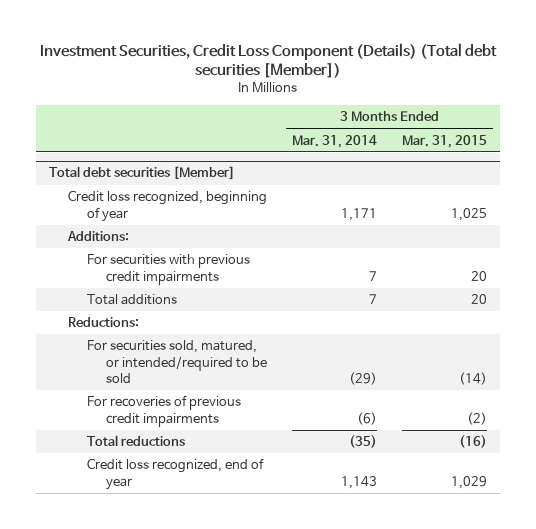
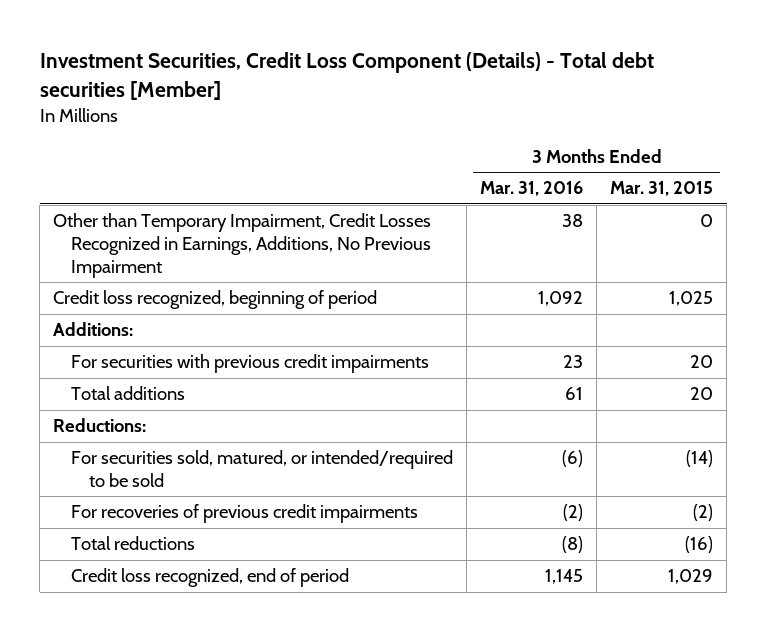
- Investment Securities, Credit Loss Component (Details) (Total debt securities [Member])
+ Investment Securities, Credit Loss Component (Details) - Total debt securities [Member]
- | 3 Months Ended Mar. 31, 2014 | 3 Months Ended Mar. 31, 2015
+ | 3 Months Ended Mar. 31, 2016 | 3 Months Ended Mar. 31, 2015
- Total debt securities [Member]
- Credit loss recognized, beginning of year | 1,171 | 1,025
+ Other than Temporary Impairment, Credit Losses Recognized in Earnings, Additions, No Previous Impairment | 38 | 0
+ Credit loss recognized, beginning of period | 1,092 | 1,025
- Credit loss recognized, end of year | 1,143 | 1,029
+ Credit loss recognized, end of period | 1,145 | 1,029

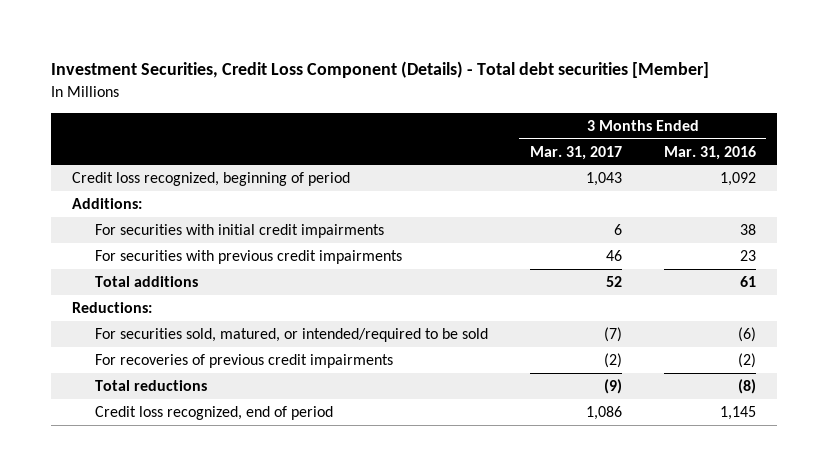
- | 3 Months Ended Mar. 31, 2016 | 3 Months Ended Mar. 31, 2015
+ | 3 Months Ended Mar. 31, 2017 | 3 Months Ended Mar. 31, 2016
- Other than Temporary Impairment, Credit Losses Recognized in Earnings, Additions, No Previous Impairment | 38 | 0
+ For securities with initial credit impairments | 6 | 38

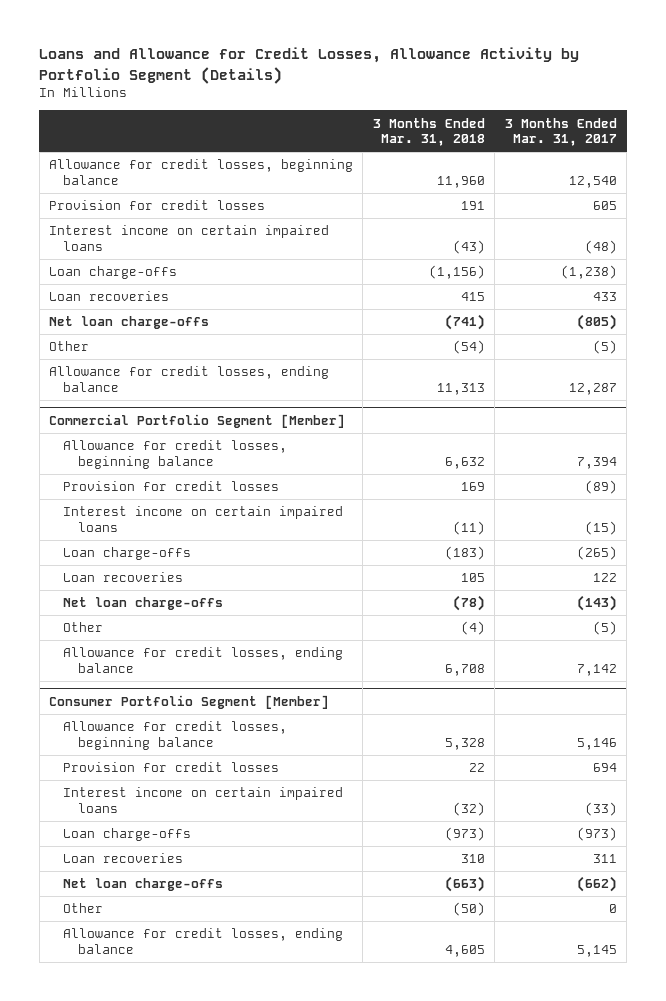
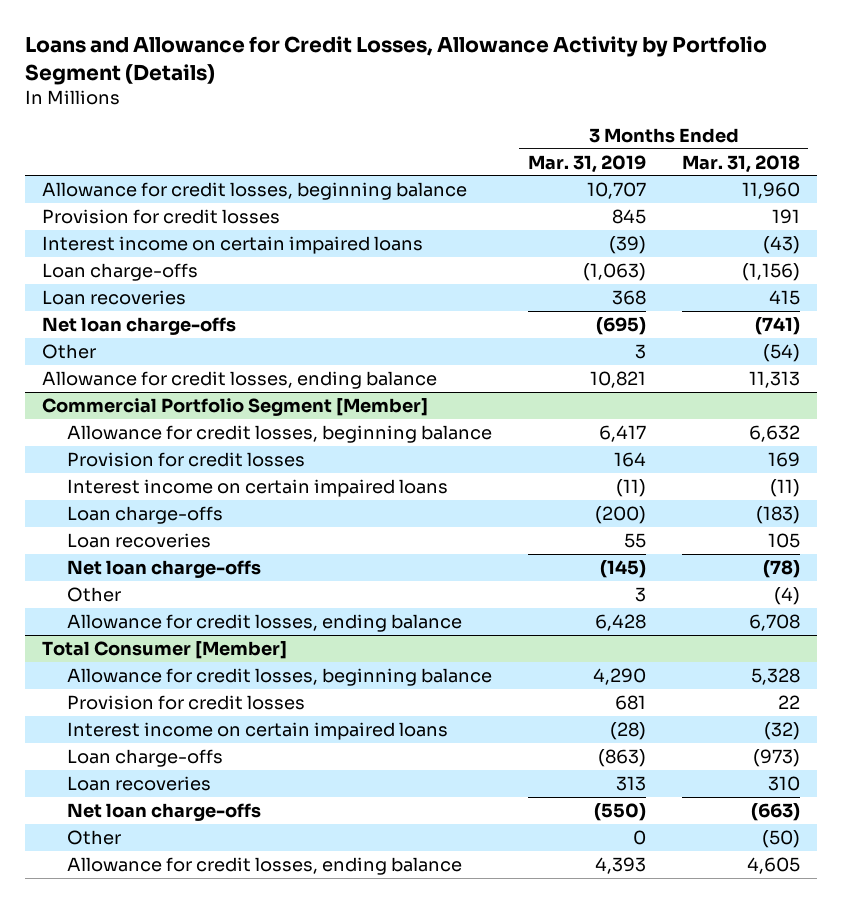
- | 3 Months Ended Mar. 31, 2018 | 3 Months Ended Mar. 31, 2017
+ | 3 Months Ended Mar. 31, 2019 | 3 Months Ended Mar. 31, 2018
- Consumer Portfolio Segment [Member]
+ Total Consumer [Member]

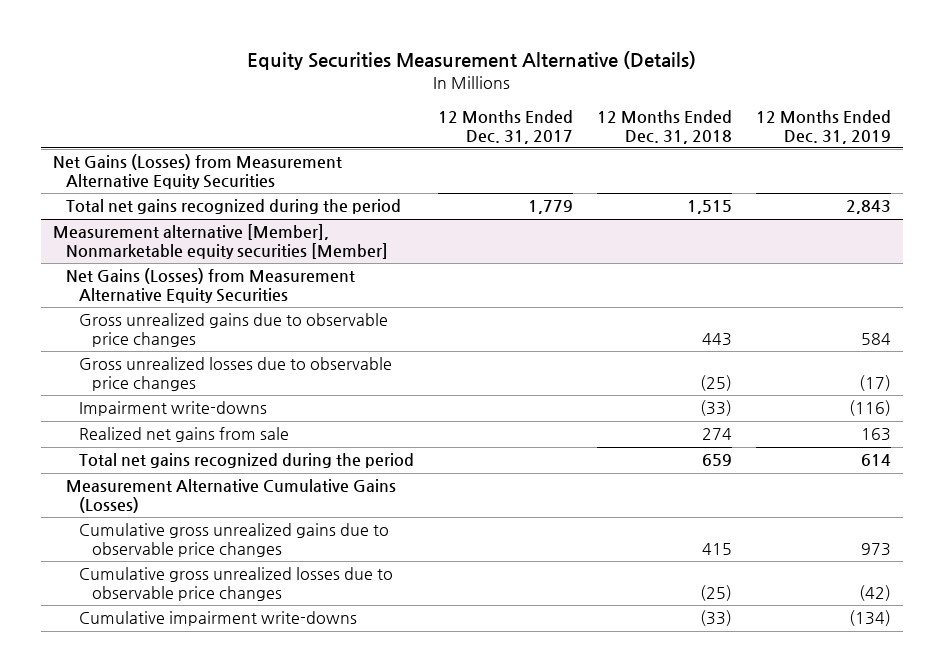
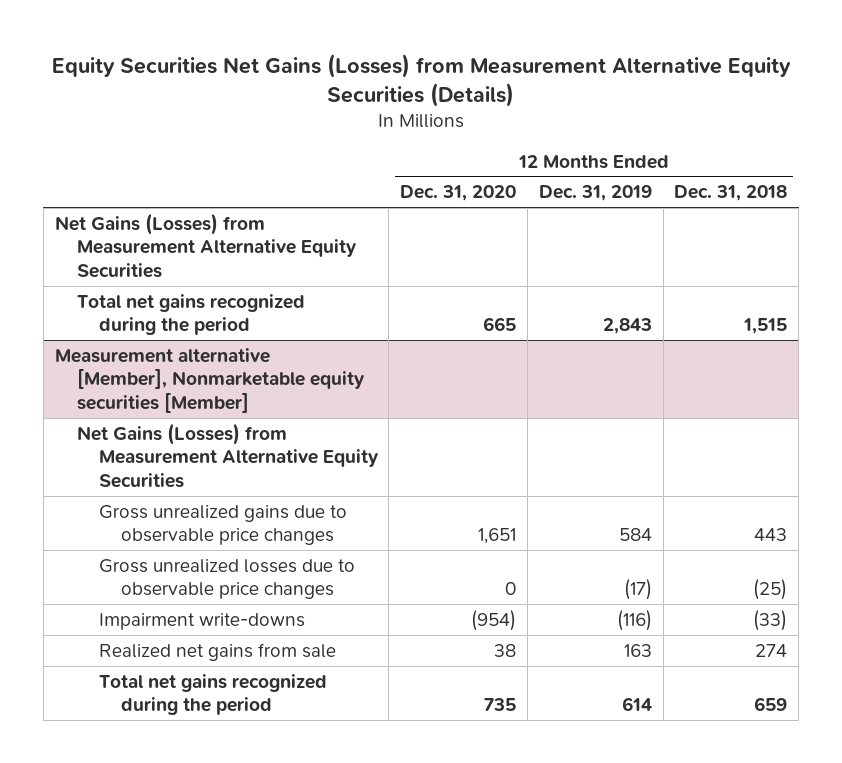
- Equity Securities Measurement Alternative (Details)
+ Equity Securities Net Gains (Losses) from Measurement Alternative Equity Securities (Details)
- | 12 Months Ended Dec. 31, 2017 | 12 Months Ended Dec. 31, 2018 | 12 Months Ended Dec. 31, 2019
+ | 12 Months Ended Dec. 31, 2020 | 12 Months Ended Dec. 31, 2019 | 12 Months Ended Dec. 31, 2018
@ Measurement alternative [Member], Nonmarketable equity securities [Member]
- Measurement Alternative Cumulative Gains (Losses)
- Cumulative gross unrealized gains due to observable price changes | | 415 | 973
- Cumulative gross unrealized losses due to observable price changes | | (25) | (42)
- Cumulative impairment write-downs | | (33) | (134)

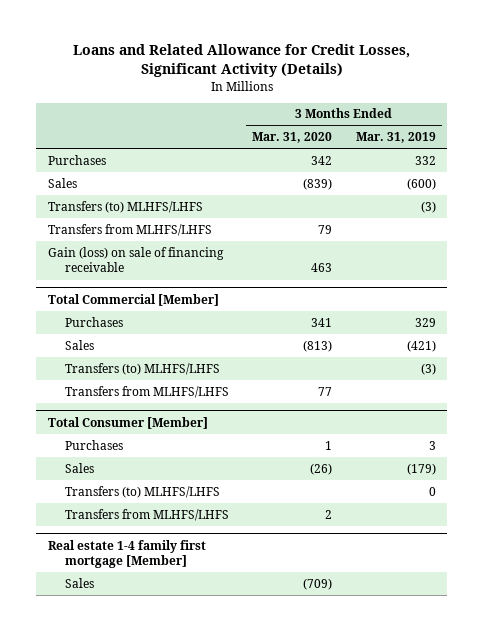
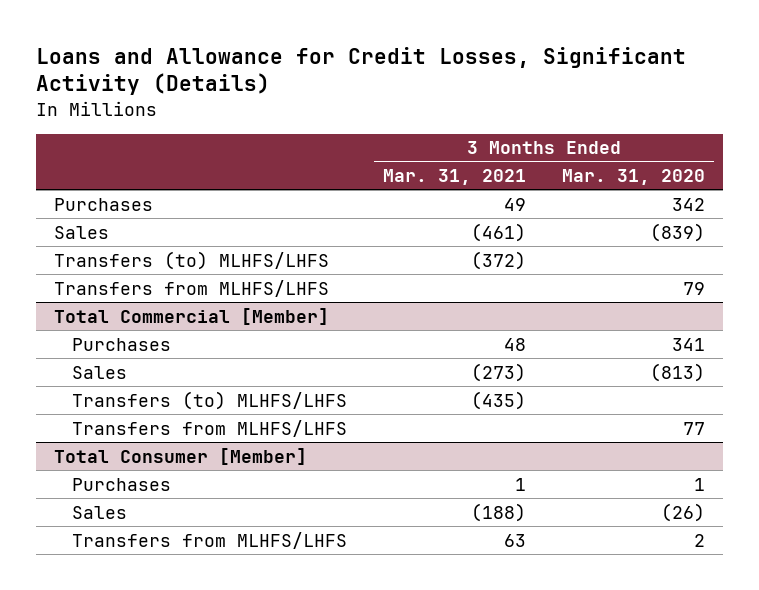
- Loans and Related Allowance for Credit Losses, Significant Activity (Details)
+ Loans and Allowance for Credit Losses, Significant Activity (Details)
- | 3 Months Ended Mar. 31, 2020 | 3 Months Ended Mar. 31, 2019
+ | 3 Months Ended Mar. 31, 2021 | 3 Months Ended Mar. 31, 2020
- Gain (loss) on sale of financing receivable | 463 |
@ Total Consumer [Member]
- Transfers (to) MLHFS/LHFS | | 0
- Real estate 1-4 family first mortgage [Member]
- Sales | (709) |

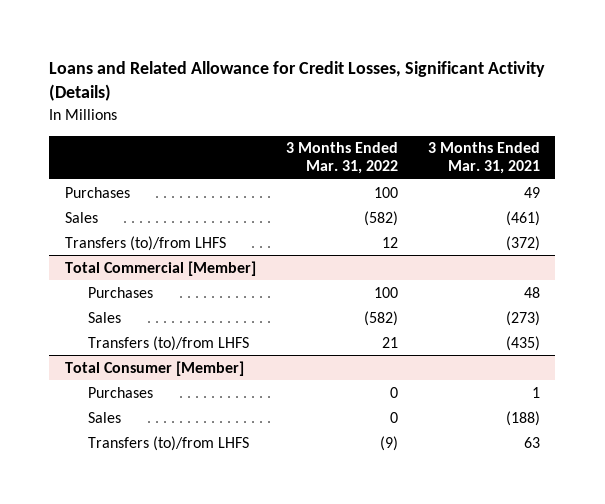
- Loans and Allowance for Credit Losses, Significant Activity (Details)
+ Loans and Related Allowance for Credit Losses, Significant Activity (Details)
- | 3 Months Ended Mar. 31, 2021 | 3 Months Ended Mar. 31, 2020
+ | 3 Months Ended Mar. 31, 2022 | 3 Months Ended Mar. 31, 2021
- Transfers (to) MLHFS/LHFS | (372) |
- Transfers from MLHFS/LHFS | | 79
+ Transfers (to)/from LHFS | 12 | (372)
@ Total Commercial [Member]
- Transfers (to) MLHFS/LHFS | (435) |
- Transfers from MLHFS/LHFS | | 77
+ Transfers (to)/from LHFS | 21 | (435)
@ Total Consumer [Member]
- Transfers from MLHFS/LHFS | 63 | 2
+ Transfers (to)/from LHFS | (9) | 63

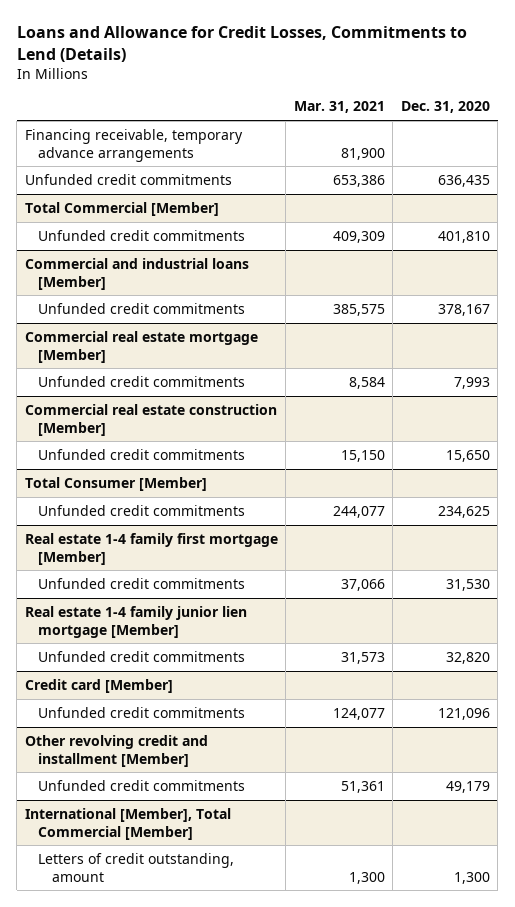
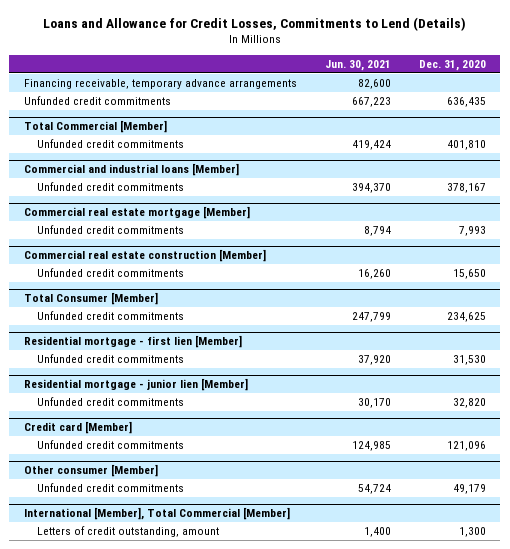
- | Mar. 31, 2021 | Dec. 31, 2020
+ | Jun. 30, 2021 | Dec. 31, 2020
- Real estate 1-4 family first mortgage [Member]
+ Residential mortgage - first lien [Member]
- Real estate 1-4 family junior lien mortgage [Member]
+ Residential mortgage - junior lien [Member]
- Other revolving credit and installment [Member]
+ Other consumer [Member]

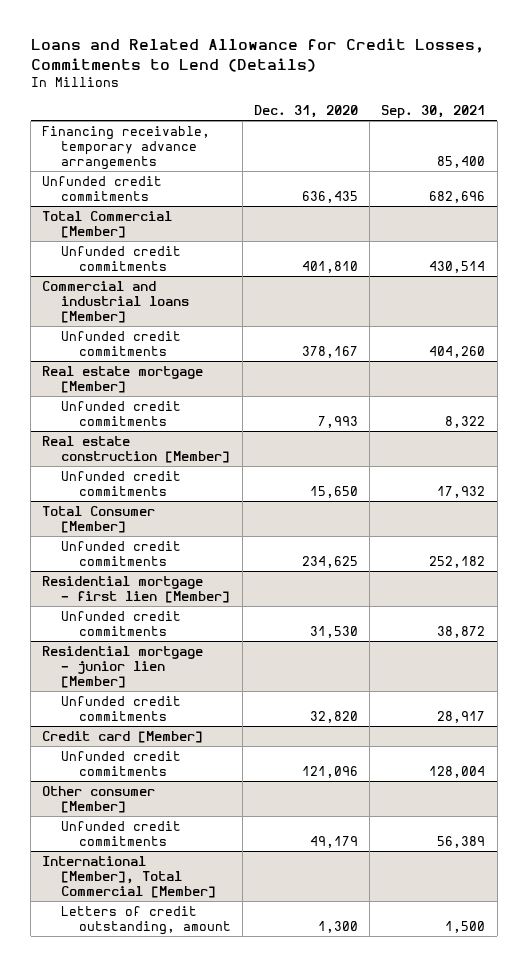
- Loans and Allowance for Credit Losses, Commitments to Lend (Details)
+ Loans and Related Allowance for Credit Losses, Commitments to Lend (Details)
- | Jun. 30, 2021 | Dec. 31, 2020
+ | Dec. 31, 2020 | Sep. 30, 2021
- Commercial real estate mortgage [Member]
+ Real estate mortgage [Member]
- Commercial real estate construction [Member]
+ Real estate construction [Member]

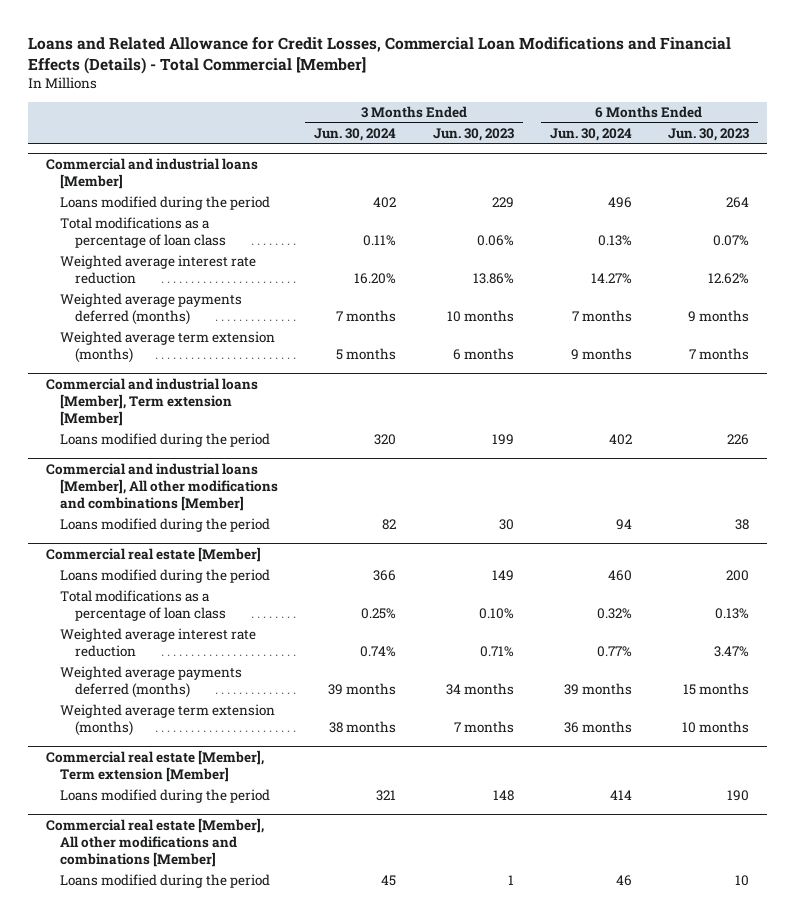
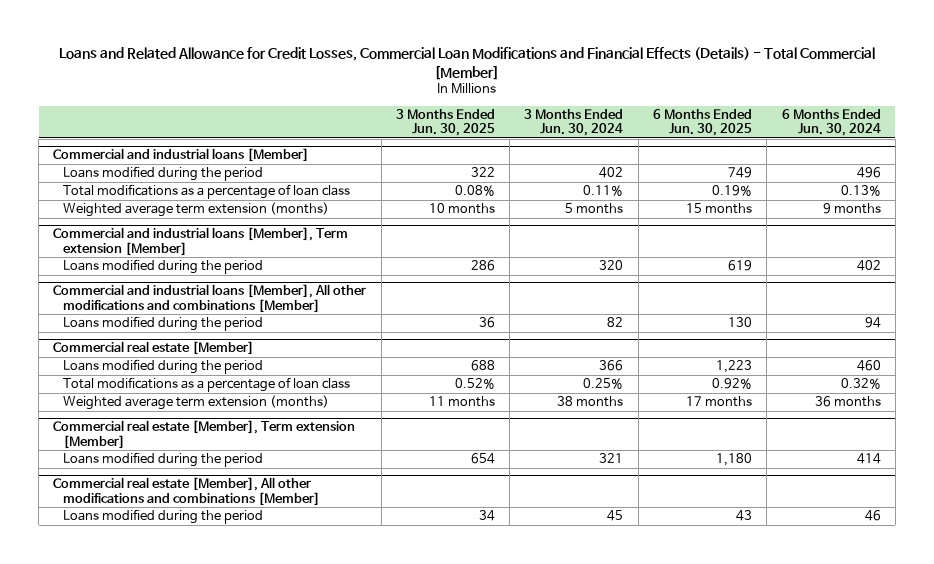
- | 3 Months Ended Jun. 30, 2024 | 3 Months Ended Jun. 30, 2023 | 6 Months Ended Jun. 30, 2024 | 6 Months Ended Jun. 30, 2023
+ | 3 Months Ended Jun. 30, 2025 | 3 Months Ended Jun. 30, 2024 | 6 Months Ended Jun. 30, 2025 | 6 Months Ended Jun. 30, 2024
@ Commercial and industrial loans [Member]
- Weighted average interest rate reduction | 16.20% | 13.86% | 14.27% | 12.62%
- Weighted average payments deferred (months) | 7 months | 10 months | 7 months | 9 months
@ Commercial real estate [Member]
- Weighted average interest rate reduction | 0.74% | 0.71% | 0.77% | 3.47%
- Weighted average payments deferred (months) | 39 months | 34 months | 39 months | 15 months

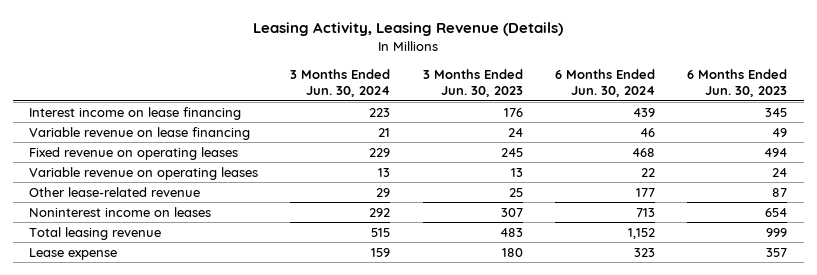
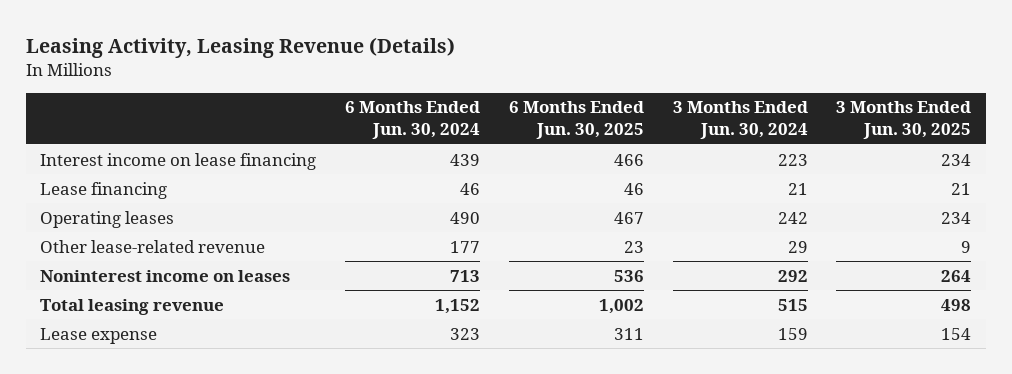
- | 3 Months Ended Jun. 30, 2024 | 3 Months Ended Jun. 30, 2023 | 6 Months Ended Jun. 30, 2024 | 6 Months Ended Jun. 30, 2023
+ | 6 Months Ended Jun. 30, 2024 | 6 Months Ended Jun. 30, 2025 | 3 Months Ended Jun. 30, 2024 | 3 Months Ended Jun. 30, 2025
- Variable revenue on lease financing | 21 | 24 | 46 | 49
- Fixed revenue on operating leases | 229 | 245 | 468 | 494
- Variable revenue on operating leases | 13 | 13 | 22 | 24
+ Lease financing | 46 | 46 | 21 | 21
+ Operating leases | 490 | 467 | 242 | 234

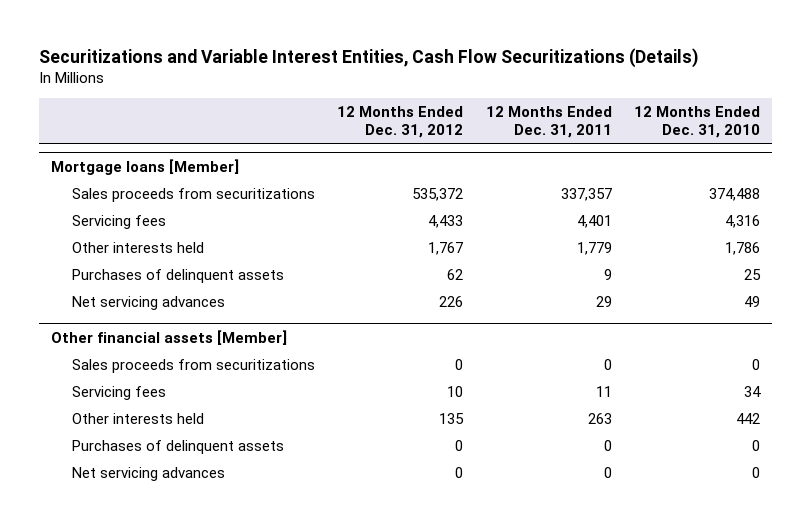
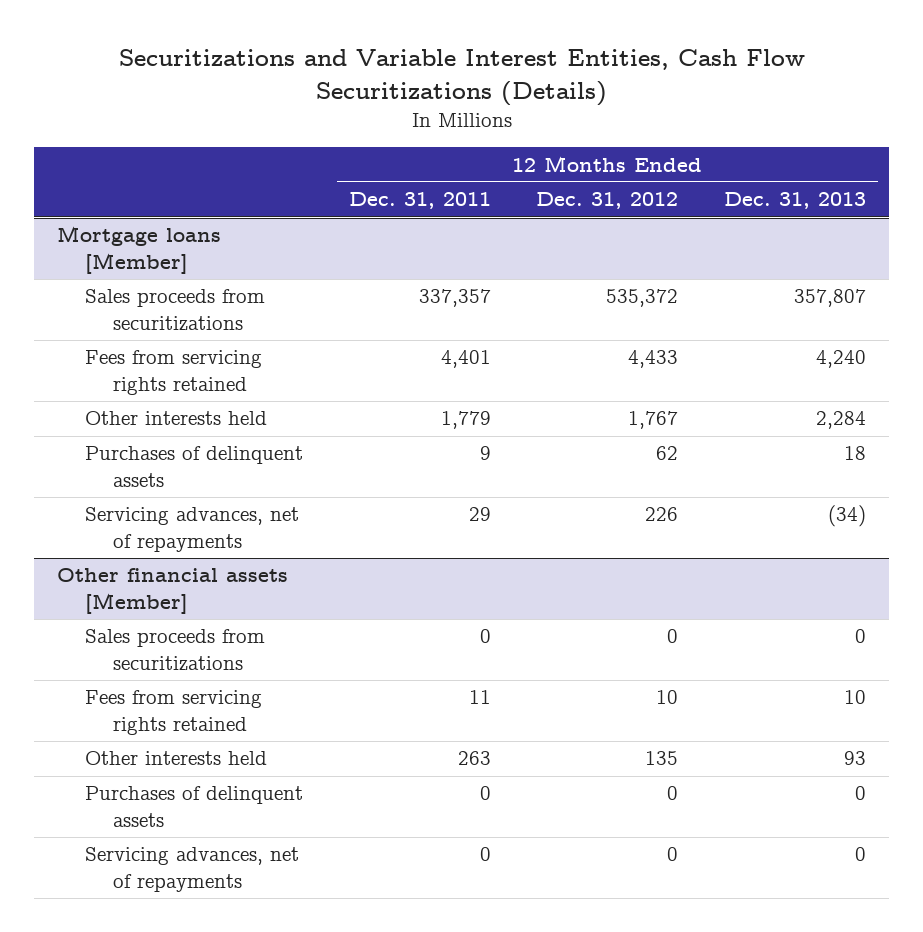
- | 12 Months Ended Dec. 31, 2012 | 12 Months Ended Dec. 31, 2011 | 12 Months Ended Dec. 31, 2010
+ | 12 Months Ended Dec. 31, 2011 | 12 Months Ended Dec. 31, 2012 | 12 Months Ended Dec. 31, 2013
@ Mortgage loans [Member]
- Servicing fees | 4,433 | 4,401 | 4,316
+ Fees from servicing rights retained | 4,401 | 4,433 | 4,240
- Net servicing advances | 226 | 29 | 49
+ Servicing advances, net of repayments | 29 | 226 | (34)
@ Other financial assets [Member]
- Servicing fees | 10 | 11 | 34
+ Fees from servicing rights retained | 11 | 10 | 10
- Net servicing advances | 0 | 0 | 0
+ Servicing advances, net of repayments | 0 | 0 | 0

